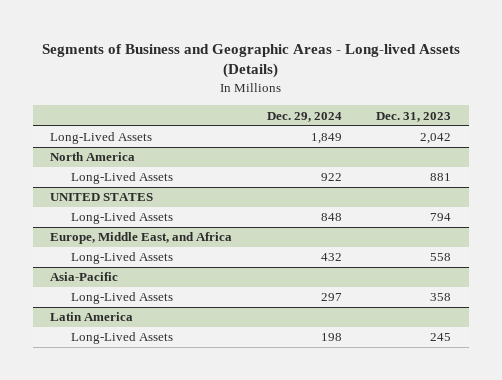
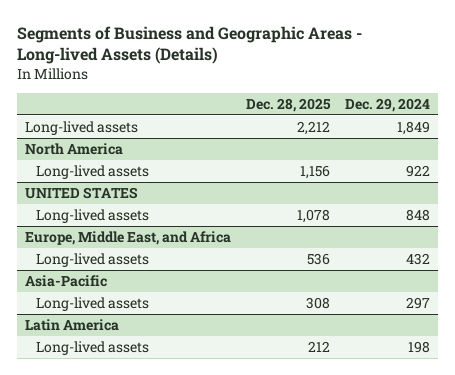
- | Dec. 29, 2024 | Dec. 31, 2023
+ | Dec. 28, 2025 | Dec. 29, 2024
- Long-Lived Assets | 1,849 | 2,042
+ Long-lived assets | 2,212 | 1,849
@ North America
- Long-Lived Assets | 922 | 881
+ Long-lived assets | 1,156 | 922
@ UNITED STATES
- Long-Lived Assets | 848 | 794
+ Long-lived assets | 1,078 | 848
@ Europe, Middle East, and Africa
- Long-Lived Assets | 432 | 558
+ Long-lived assets | 536 | 432
@ Asia-Pacific
- Long-Lived Assets | 297 | 358
+ Long-lived assets | 308 | 297
@ Latin America
- Long-Lived Assets | 198 | 245
+ Long-lived assets | 212 | 198

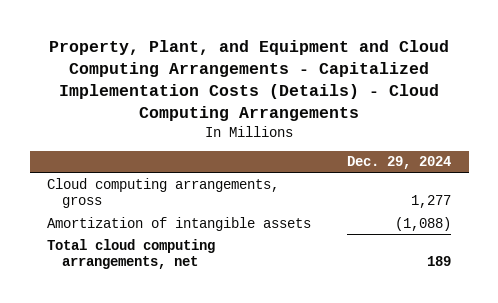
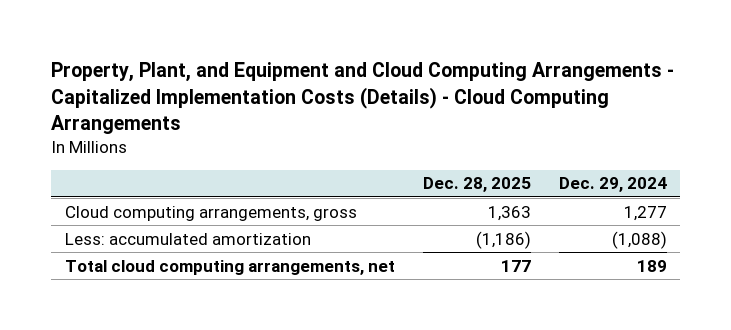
- | Dec. 29, 2024
+ | Dec. 28, 2025 | Dec. 29, 2024
- Amortization of intangible assets | (1,088)
+ Less: accumulated amortization | (1,186) | (1,088)

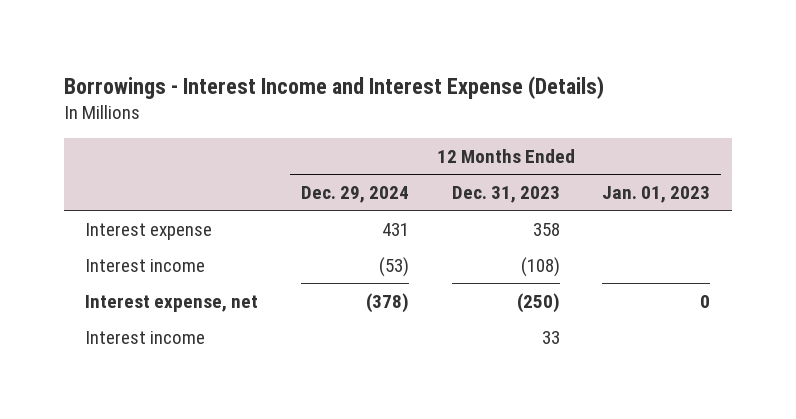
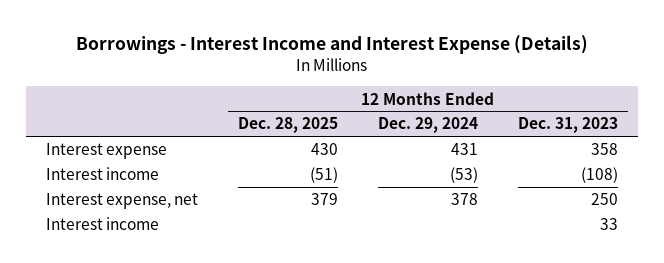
- | 12 Months Ended Dec. 29, 2024 | 12 Months Ended Dec. 31, 2023 | 12 Months Ended Jan. 01, 2023
+ | 12 Months Ended Dec. 28, 2025 | 12 Months Ended Dec. 29, 2024 | 12 Months Ended Dec. 31, 2023
- Interest expense, net | (378) | (250) | 0
+ Interest expense, net | 379 | 378 | 250

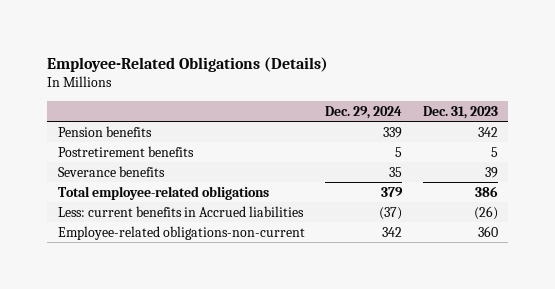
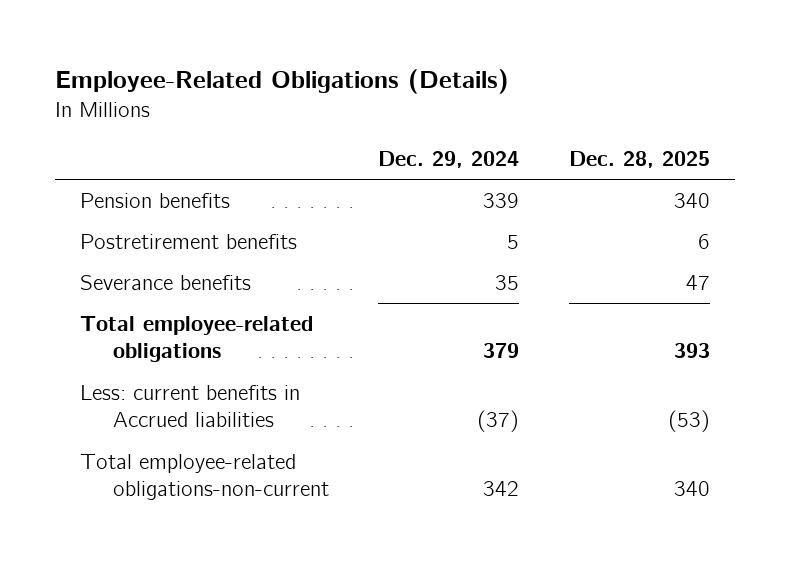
- | Dec. 29, 2024 | Dec. 31, 2023
+ | Dec. 29, 2024 | Dec. 28, 2025
- Employee-related obligations-non-current | 342 | 360
+ Total employee-related obligations-non-current | 342 | 340

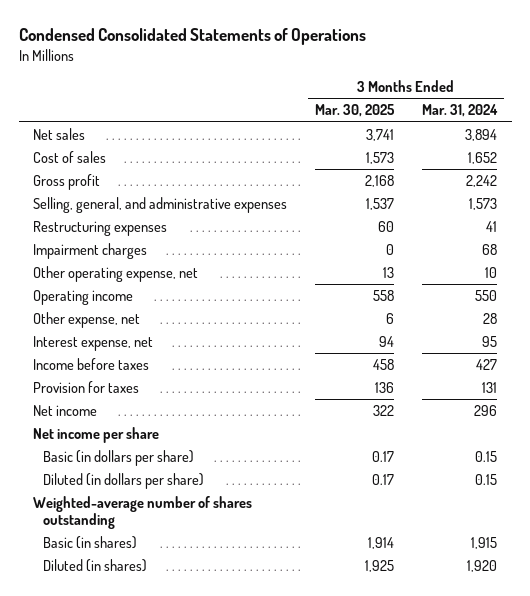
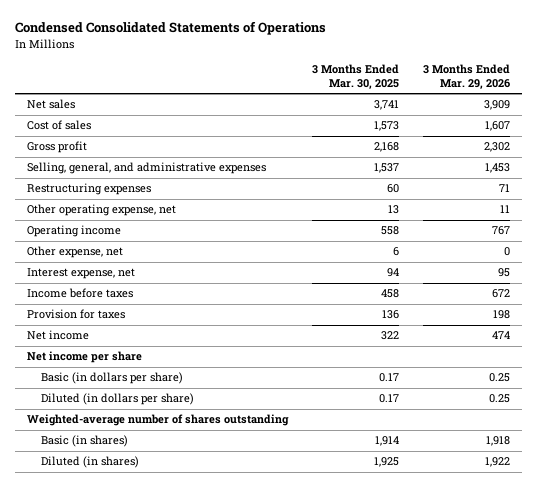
- | 3 Months Ended Mar. 30, 2025 | 3 Months Ended Mar. 31, 2024
+ | 3 Months Ended Mar. 30, 2025 | 3 Months Ended Mar. 29, 2026
- Impairment charges | 0 | 68

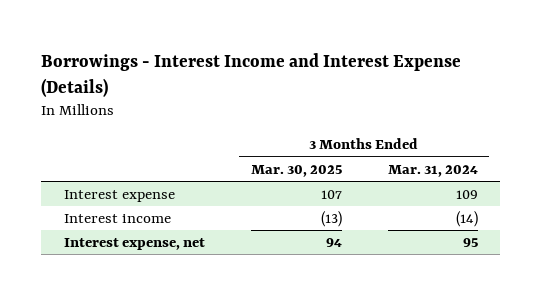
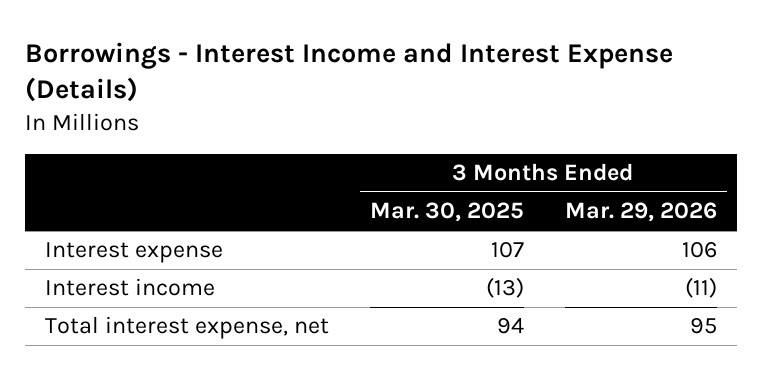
- | 3 Months Ended Mar. 30, 2025 | 3 Months Ended Mar. 31, 2024
+ | 3 Months Ended Mar. 30, 2025 | 3 Months Ended Mar. 29, 2026
- Interest expense, net | 94 | 95
+ Total interest expense, net | 94 | 95

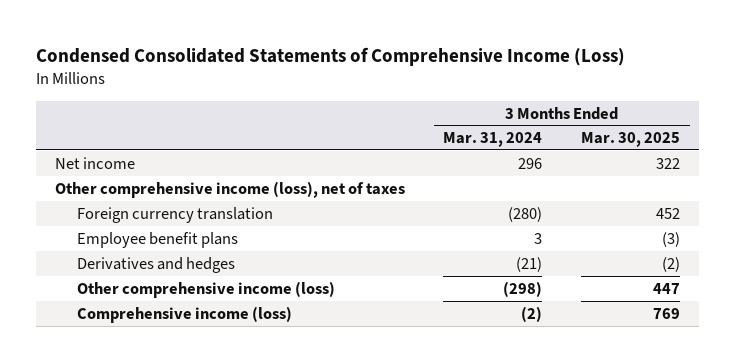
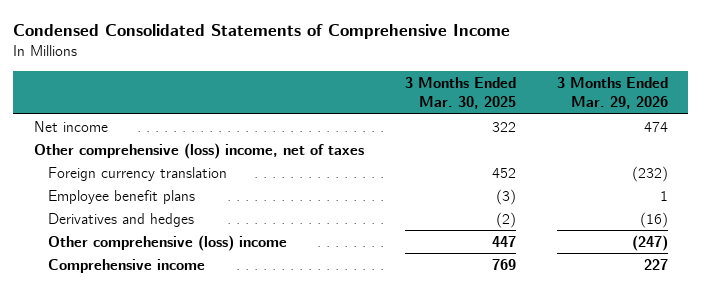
- Condensed Consolidated Statements of Comprehensive Income (Loss)
+ Condensed Consolidated Statements of Comprehensive Income
- | 3 Months Ended Mar. 31, 2024 | 3 Months Ended Mar. 30, 2025
+ | 3 Months Ended Mar. 30, 2025 | 3 Months Ended Mar. 29, 2026
- Other comprehensive income (loss), net of taxes
+ Other comprehensive (loss) income, net of taxes
- Other comprehensive income (loss) | (298) | 447
- Comprehensive income (loss) | (2) | 769
+ Other comprehensive (loss) income | 447 | (247)
+ Comprehensive income | 769 | 227

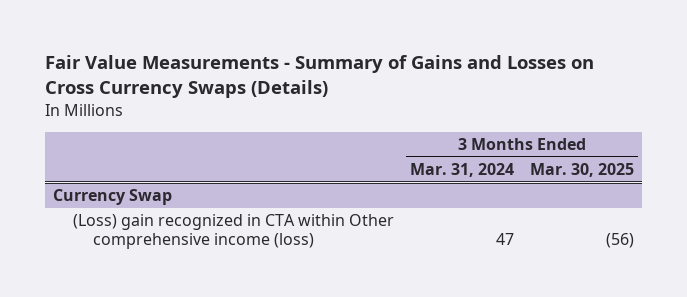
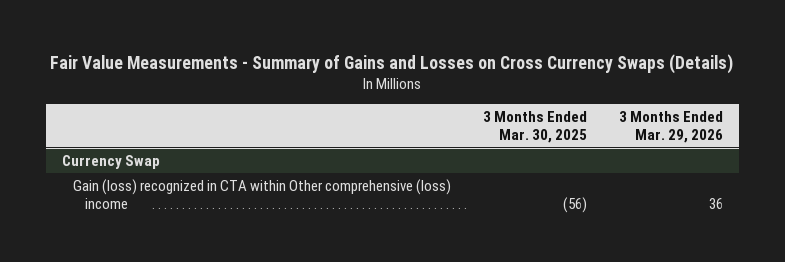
- | 3 Months Ended Mar. 31, 2024 | 3 Months Ended Mar. 30, 2025
+ | 3 Months Ended Mar. 30, 2025 | 3 Months Ended Mar. 29, 2026
@ Currency Swap
- (Loss) gain recognized in CTA within Other comprehensive income (loss) | 47 | (56)
+ Gain (loss) recognized in CTA within Other comprehensive (loss) income | (56) | 36

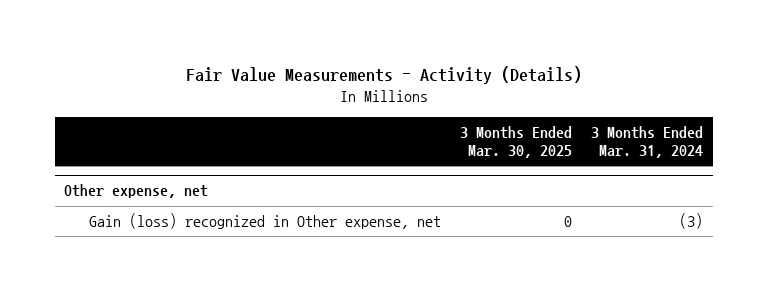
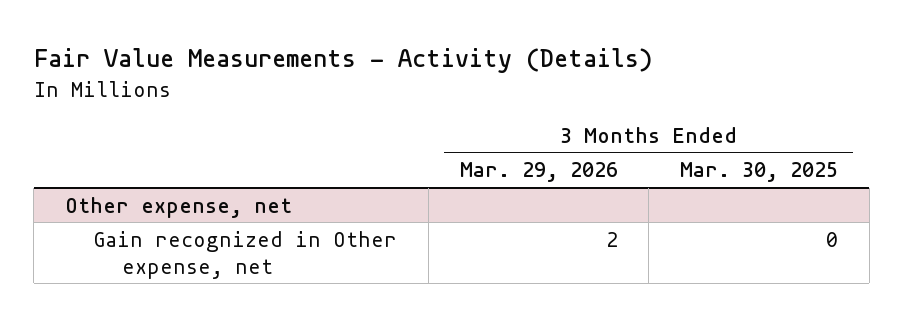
- | 3 Months Ended Mar. 30, 2025 | 3 Months Ended Mar. 31, 2024
+ | 3 Months Ended Mar. 29, 2026 | 3 Months Ended Mar. 30, 2025
@ Other expense, net
- Gain (loss) recognized in Other expense, net | 0 | (3)
+ Gain recognized in Other expense, net | 2 | 0

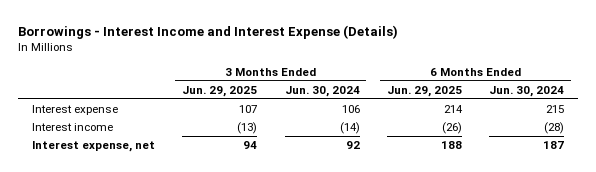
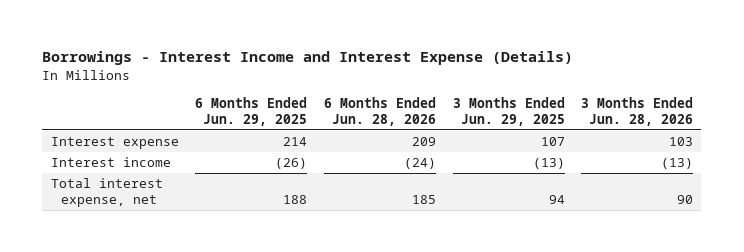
- | 3 Months Ended Jun. 29, 2025 | 3 Months Ended Jun. 30, 2024 | 6 Months Ended Jun. 29, 2025 | 6 Months Ended Jun. 30, 2024
+ | 6 Months Ended Jun. 29, 2025 | 6 Months Ended Jun. 28, 2026 | 3 Months Ended Jun. 29, 2025 | 3 Months Ended Jun. 28, 2026
- Interest expense, net | 94 | 92 | 188 | 187
+ Total interest expense, net | 188 | 185 | 94 | 90

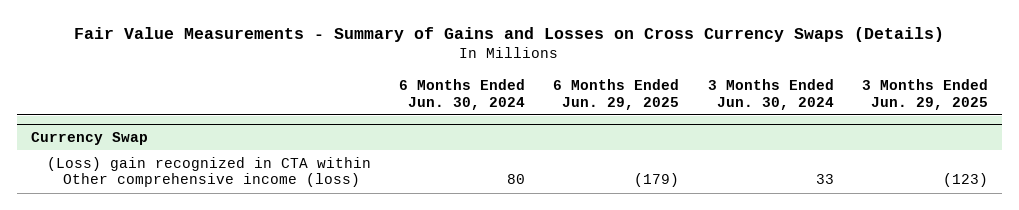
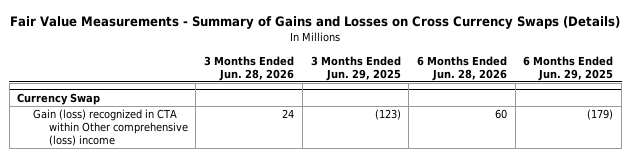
- | 6 Months Ended Jun. 30, 2024 | 6 Months Ended Jun. 29, 2025 | 3 Months Ended Jun. 30, 2024 | 3 Months Ended Jun. 29, 2025
+ | 3 Months Ended Jun. 28, 2026 | 3 Months Ended Jun. 29, 2025 | 6 Months Ended Jun. 28, 2026 | 6 Months Ended Jun. 29, 2025
@ Currency Swap
- (Loss) gain recognized in CTA within Other comprehensive income (loss) | 80 | (179) | 33 | (123)
+ Gain (loss) recognized in CTA within Other comprehensive (loss) income | 24 | (123) | 60 | (179)

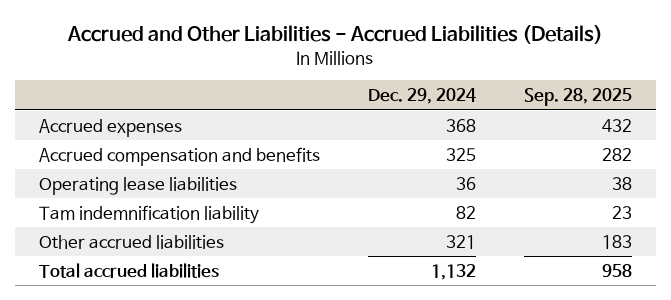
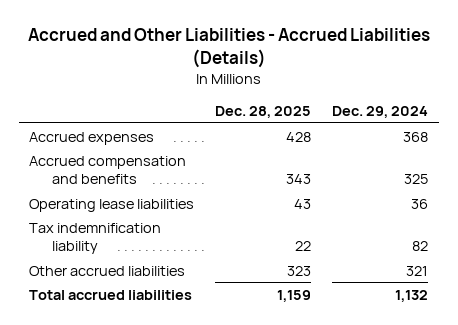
- | Dec. 29, 2024 | Sep. 28, 2025
+ | Dec. 28, 2025 | Dec. 29, 2024
- Tam indemnification liability | 82 | 23
+ Tax indemnification liability | 22 | 82

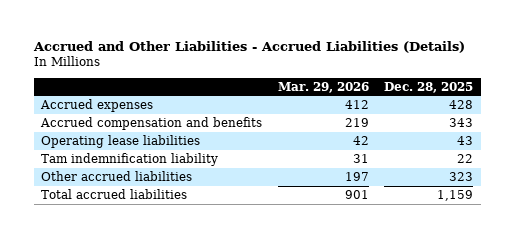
- | Dec. 28, 2025 | Dec. 29, 2024
+ | Mar. 29, 2026 | Dec. 28, 2025
- Tax indemnification liability | 22 | 82
+ Tam indemnification liability | 31 | 22

